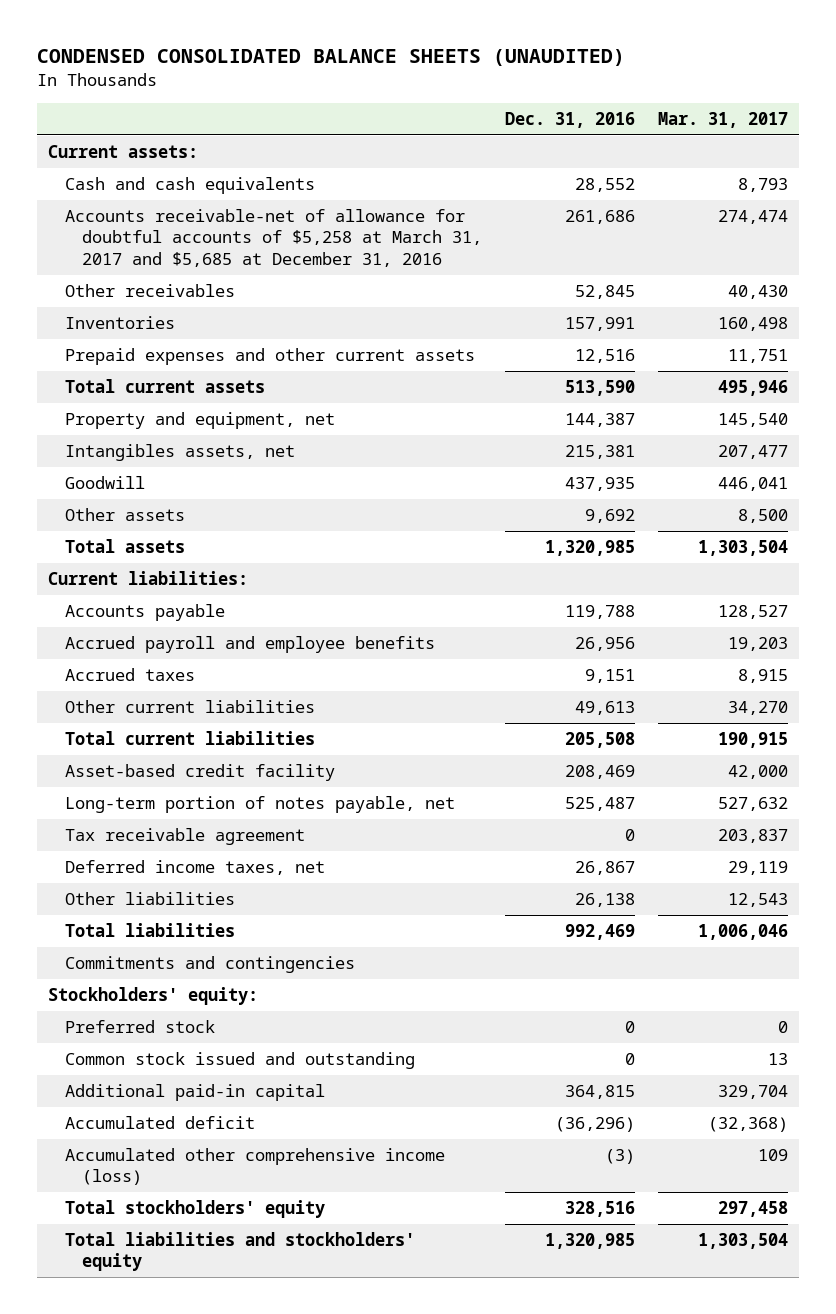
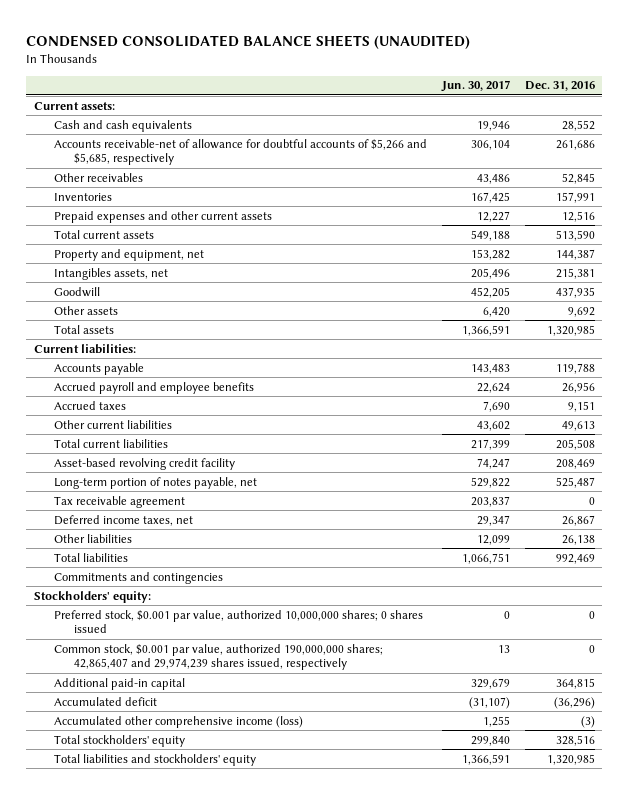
- | Dec. 31, 2016 | Mar. 31, 2017
+ | Jun. 30, 2017 | Dec. 31, 2016
- Accounts receivable-net of allowance for doubtful accounts of $5,258 at March 31, 2017 and $5,685 at December 31, 2016 | 261,686 | 274,474
+ Accounts receivable-net of allowance for doubtful accounts of $5,266 and $5,685, respectively | 306,104 | 261,686
- Asset-based credit facility | 208,469 | 42,000
+ Asset-based revolving credit facility | 74,247 | 208,469
- Preferred stock | 0 | 0
- Common stock issued and outstanding | 0 | 13
+ Preferred stock, $0.001 par value, authorized 10,000,000 shares; 0 shares issued | 0 | 0
+ Common stock, $0.001 par value, authorized 190,000,000 shares; 42,865,407 and 29,974,239 shares issued, respectively | 13 | 0

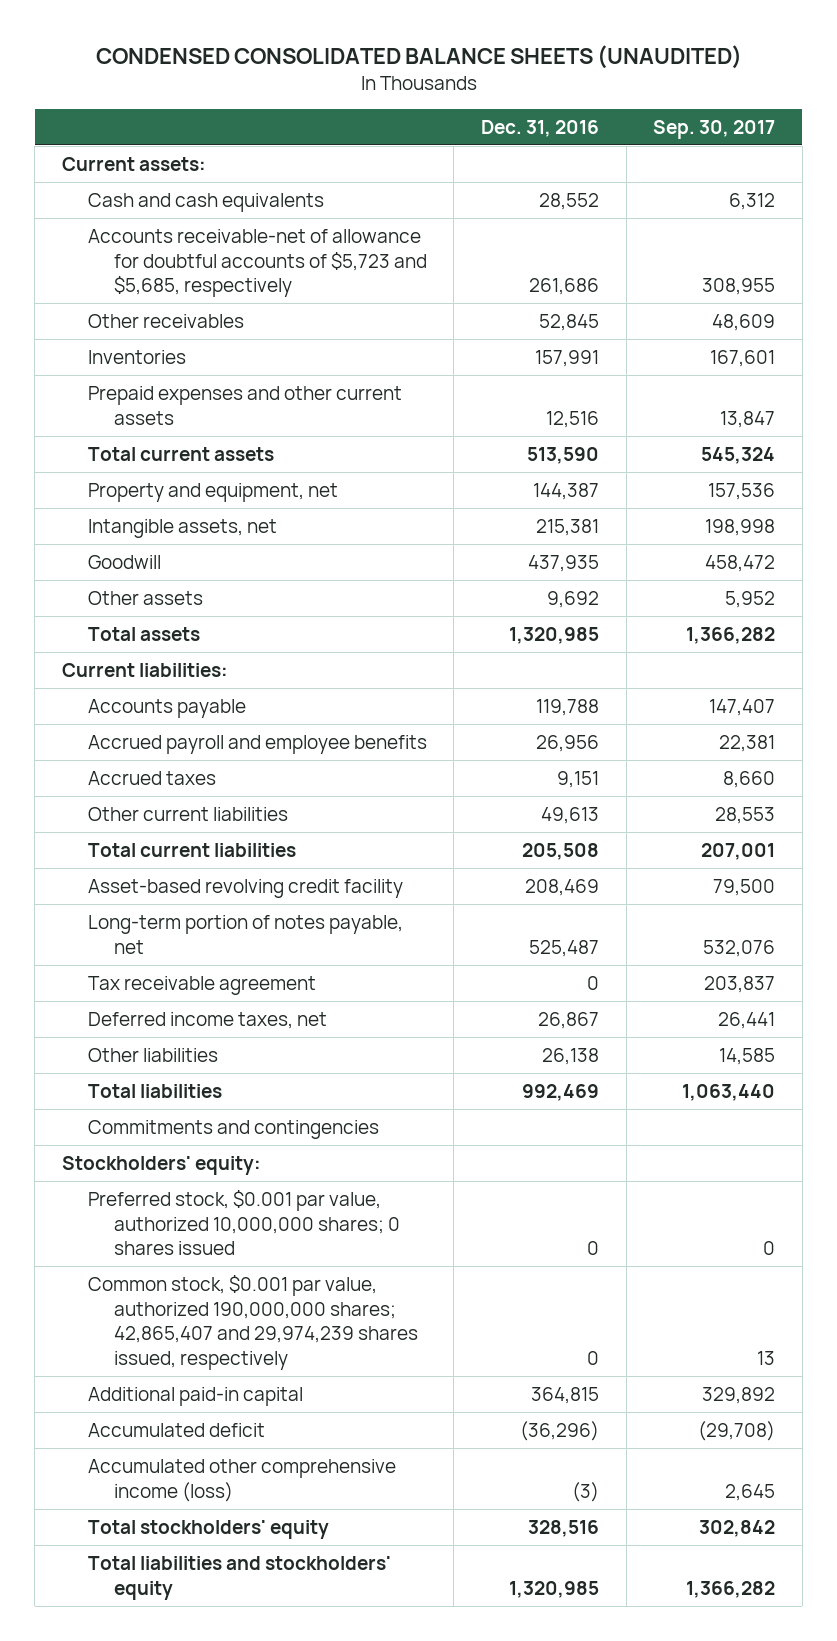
- | Jun. 30, 2017 | Dec. 31, 2016
+ | Dec. 31, 2016 | Sep. 30, 2017
- Accounts receivable-net of allowance for doubtful accounts of $5,266 and $5,685, respectively | 306,104 | 261,686
+ Accounts receivable-net of allowance for doubtful accounts of $5,723 and $5,685, respectively | 261,686 | 308,955
- Intangibles assets, net | 205,496 | 215,381
+ Intangible assets, net | 215,381 | 198,998

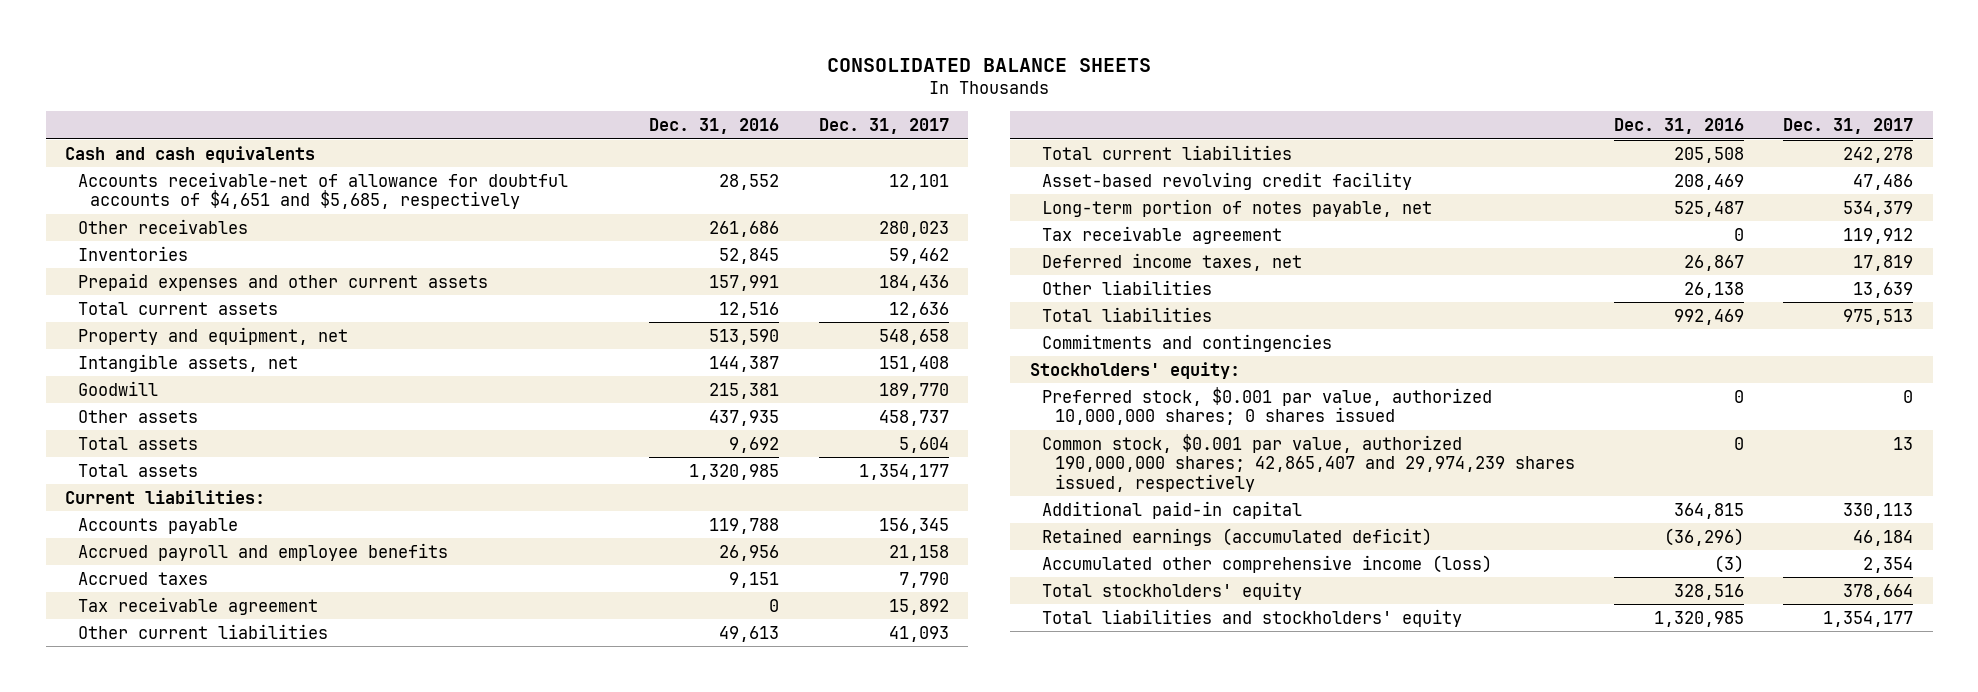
- CONDENSED CONSOLIDATED BALANCE SHEETS (UNAUDITED)
+ CONSOLIDATED BALANCE SHEETS
- | Dec. 31, 2016 | Sep. 30, 2017
+ | Dec. 31, 2016 | Dec. 31, 2017
- Current assets:
- Cash and cash equivalents | 28,552 | 6,312
- Accounts receivable-net of allowance for doubtful accounts of $5,723 and $5,685, respectively | 261,686 | 308,955
- Other receivables | 52,845 | 48,609
- Inventories | 157,991 | 167,601
- Prepaid expenses and other current assets | 12,516 | 13,847
- Total current assets | 513,590 | 545,324
- Property and equipment, net | 144,387 | 157,536
- Intangible assets, net | 215,381 | 198,998
- Goodwill | 437,935 | 458,472
- Other assets | 9,692 | 5,952
+ Cash and cash equivalents
+ Accounts receivable-net of allowance for doubtful accounts of $4,651 and $5,685, respectively | 28,552 | 12,101
+ Other receivables | 261,686 | 280,023
+ Inventories | 52,845 | 59,462
+ Prepaid expenses and other current assets | 157,991 | 184,436
+ Total current assets | 12,516 | 12,636
+ Property and equipment, net | 513,590 | 548,658
+ Intangible assets, net | 144,387 | 151,408
+ Goodwill | 215,381 | 189,770
+ Other assets | 437,935 | 458,737
+ Total assets | 9,692 | 5,604
+ Tax receivable agreement | 0 | 15,892
- Accumulated deficit | (36,296) | (29,708)
+ Retained earnings (accumulated deficit) | (36,296) | 46,184

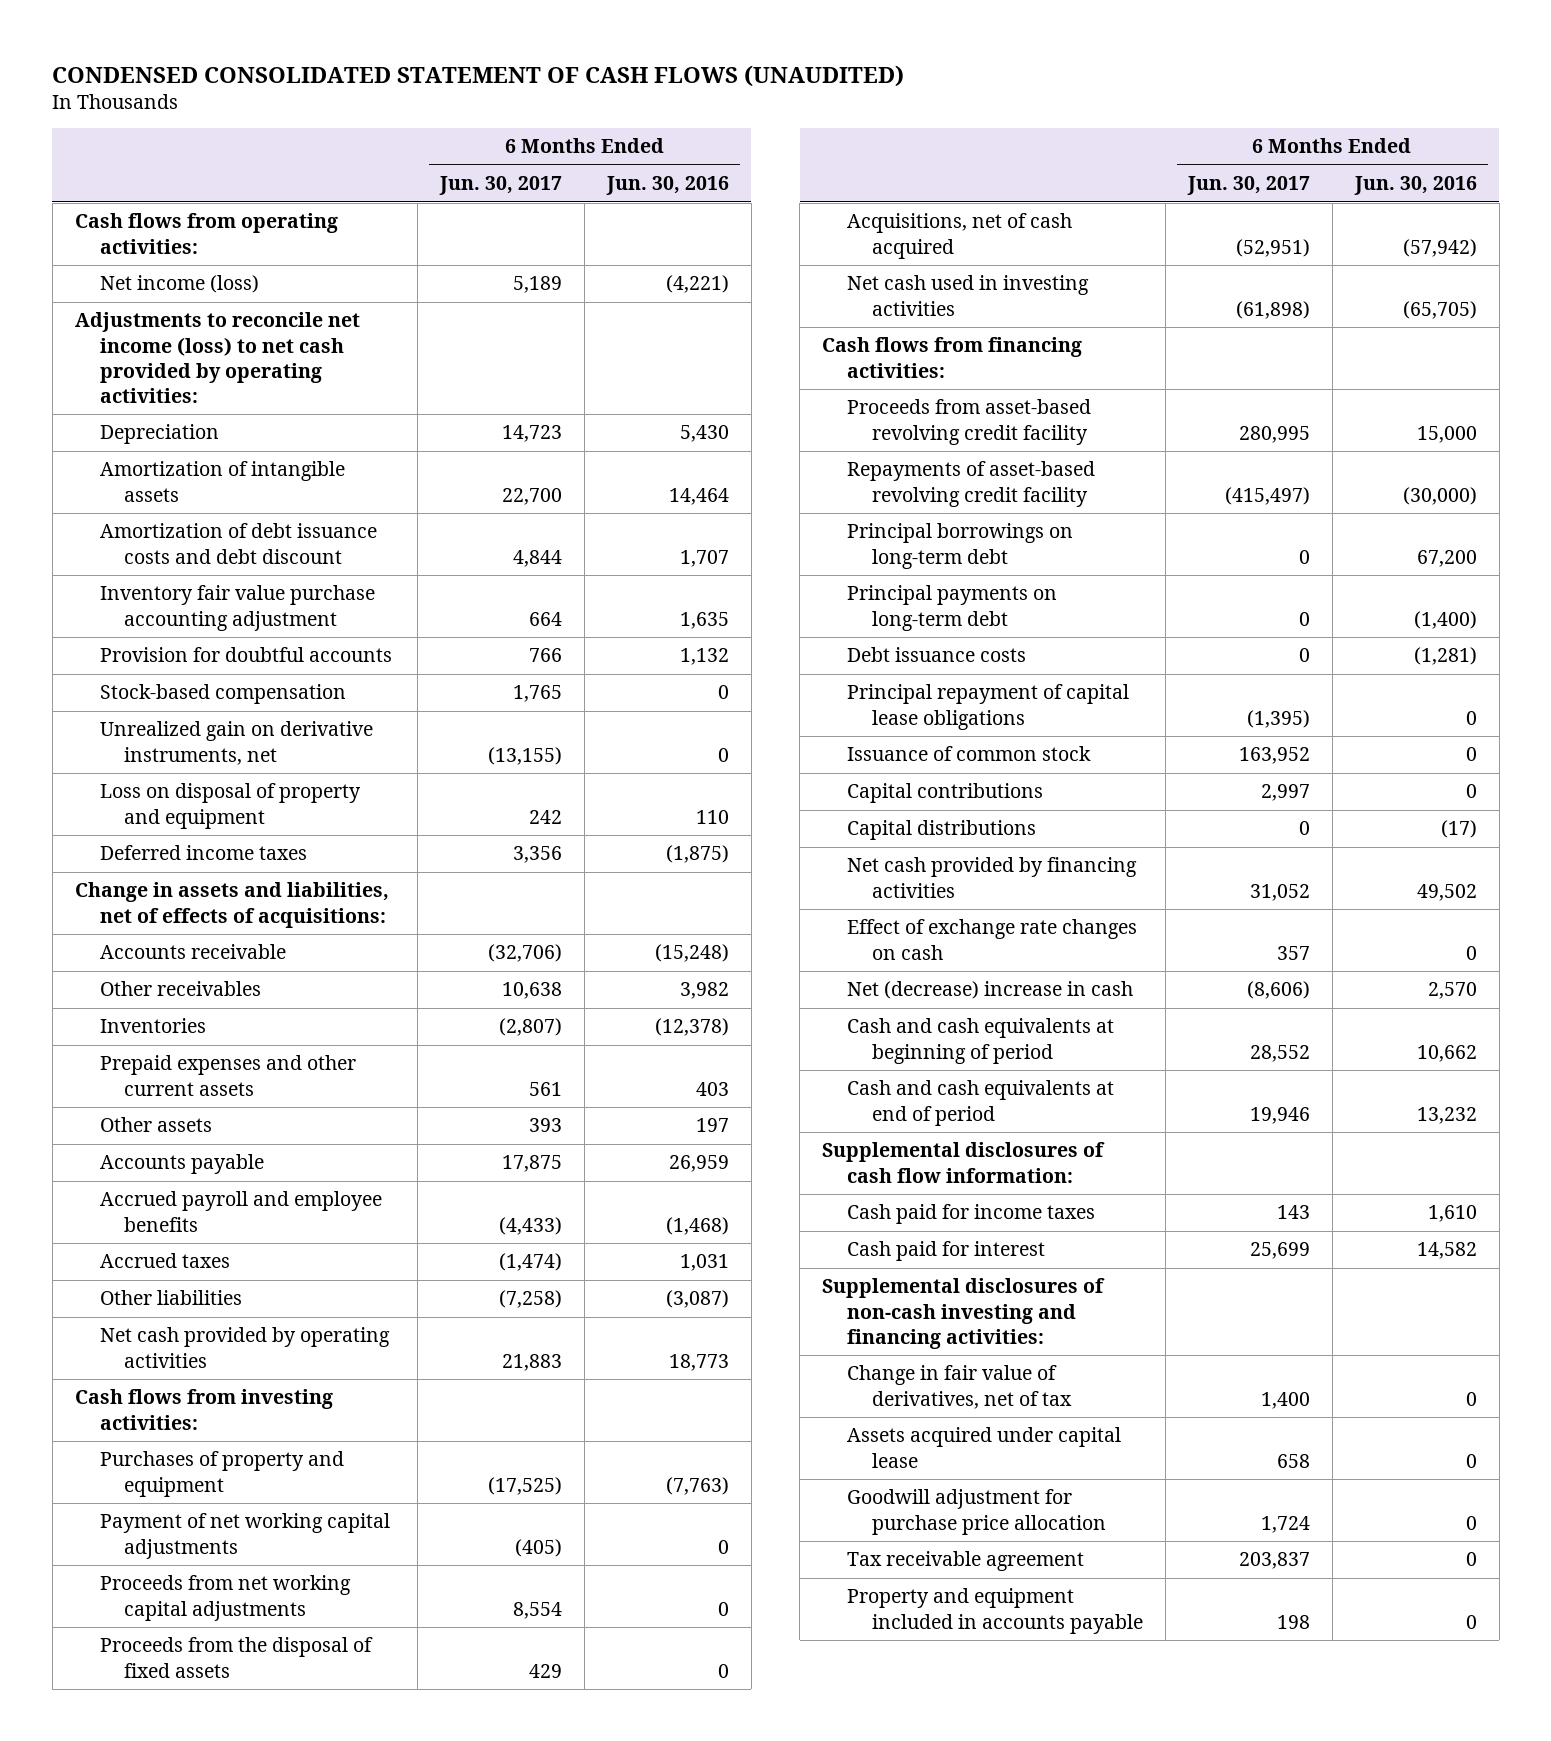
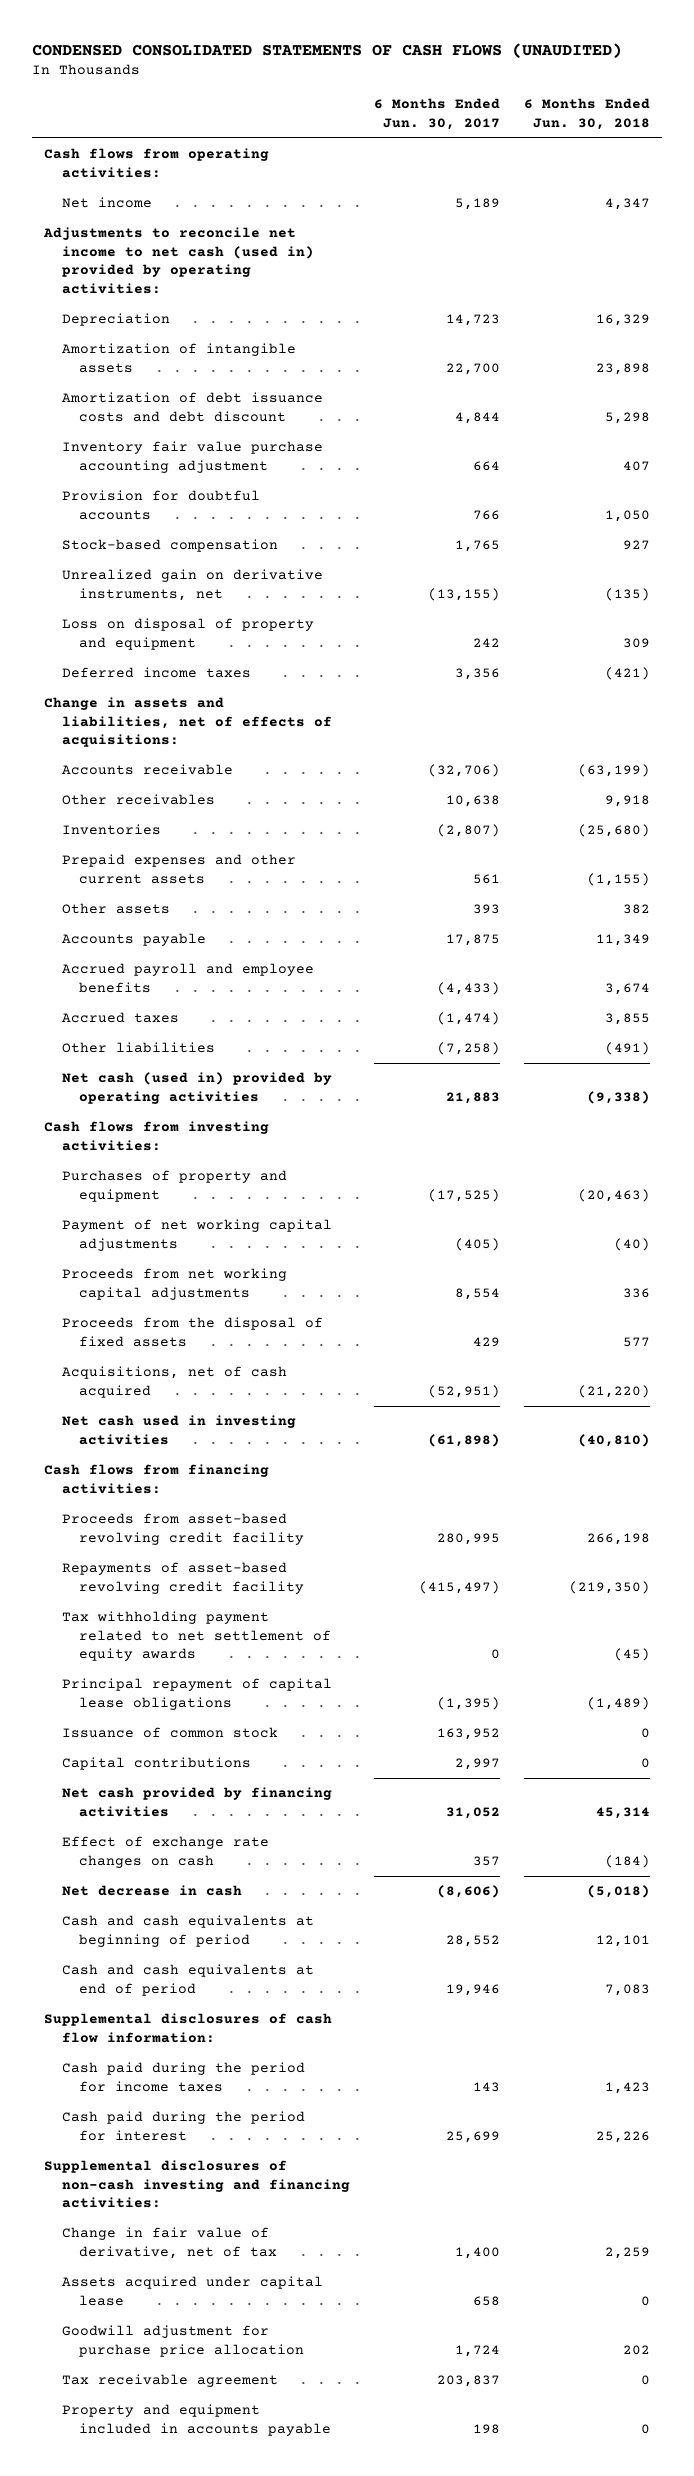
- CONDENSED CONSOLIDATED STATEMENT OF CASH FLOWS (UNAUDITED)
+ CONDENSED CONSOLIDATED STATEMENTS OF CASH FLOWS (UNAUDITED)
- | 6 Months Ended Jun. 30, 2017 | 6 Months Ended Jun. 30, 2016
+ | 6 Months Ended Jun. 30, 2017 | 6 Months Ended Jun. 30, 2018
- Net income (loss) | 5,189 | (4,221)
- Adjustments to reconcile net income (loss) to net cash provided by operating activities:
+ Net income | 5,189 | 4,347
+ Adjustments to reconcile net income to net cash (used in) provided by operating activities:
- Net cash provided by operating activities | 21,883 | 18,773
+ Net cash (used in) provided by operating activities | 21,883 | (9,338)
- Principal borrowings on long-term debt | 0 | 67,200
- Principal payments on long-term debt | 0 | (1,400)
- Debt issuance costs | 0 | (1,281)
+ Tax withholding payment related to net settlement of equity awards | 0 | (45)
- Capital distributions | 0 | (17)
- Net (decrease) increase in cash | (8,606) | 2,570
+ Net decrease in cash | (8,606) | (5,018)
- Cash paid for income taxes | 143 | 1,610
- Cash paid for interest | 25,699 | 14,582
+ Cash paid during the period for income taxes | 143 | 1,423
+ Cash paid during the period for interest | 25,699 | 25,226
- Change in fair value of derivatives, net of tax | 1,400 | 0
+ Change in fair value of derivative, net of tax | 1,400 | 2,259

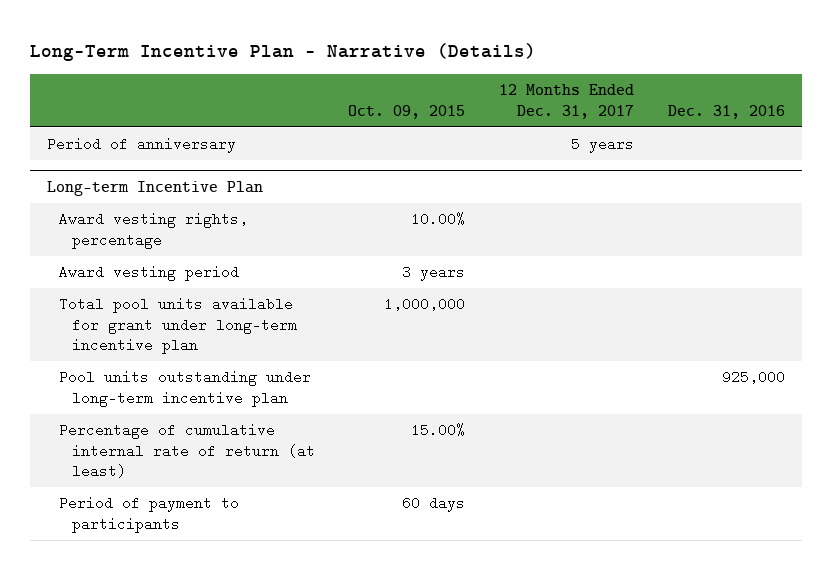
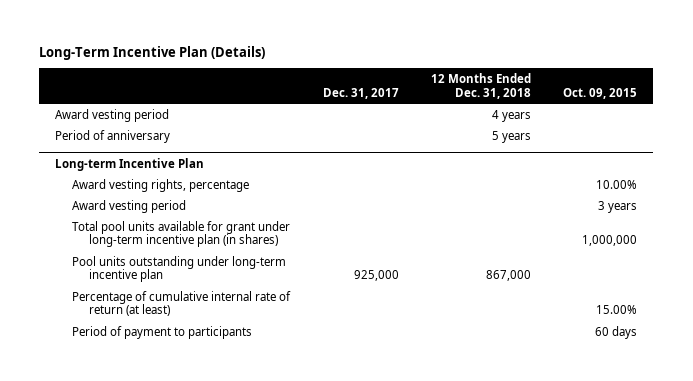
- Long-Term Incentive Plan - Narrative (Details)
+ Long-Term Incentive Plan (Details)
- | Oct. 09, 2015 | 12 Months Ended Dec. 31, 2017 | Dec. 31, 2016
+ | Dec. 31, 2017 | 12 Months Ended Dec. 31, 2018 | Oct. 09, 2015
+ Award vesting period | | 4 years |
@ Long-term Incentive Plan
- Total pool units available for grant under long-term incentive plan | 1,000,000 | |
+ Total pool units available for grant under long-term incentive plan (in shares) | | | 1,000,000

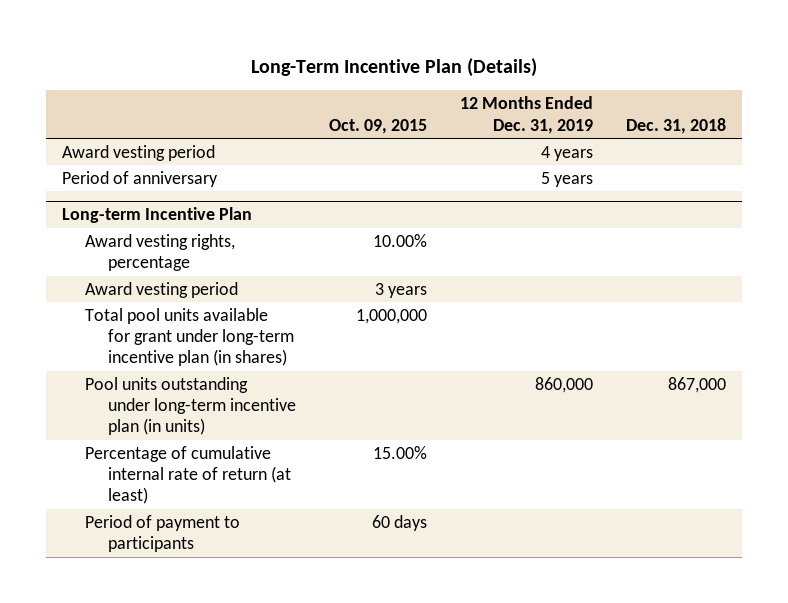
- | Dec. 31, 2017 | 12 Months Ended Dec. 31, 2018 | Oct. 09, 2015
+ | Oct. 09, 2015 | 12 Months Ended Dec. 31, 2019 | Dec. 31, 2018
@ Long-term Incentive Plan
- Pool units outstanding under long-term incentive plan | 925,000 | 867,000 |
+ Pool units outstanding under long-term incentive plan (in units) | | 860,000 | 867,000

